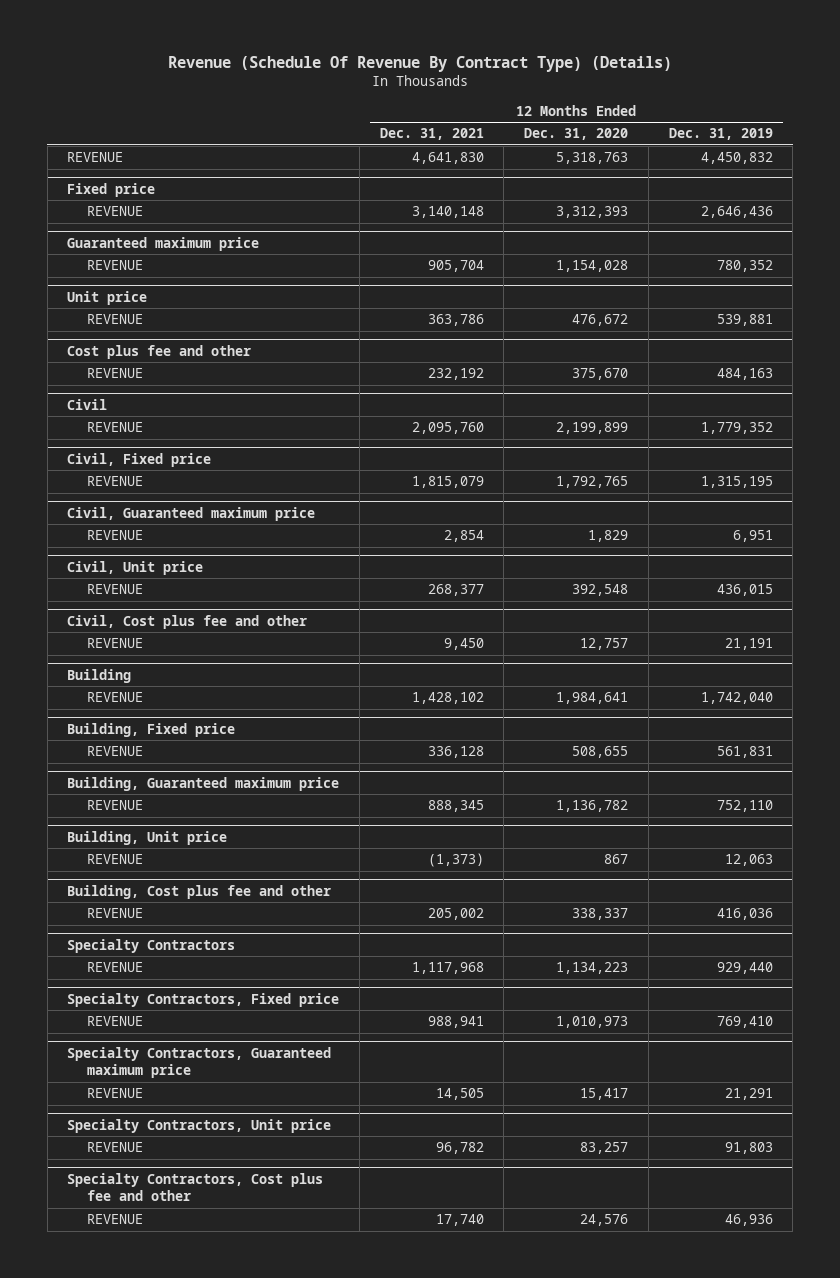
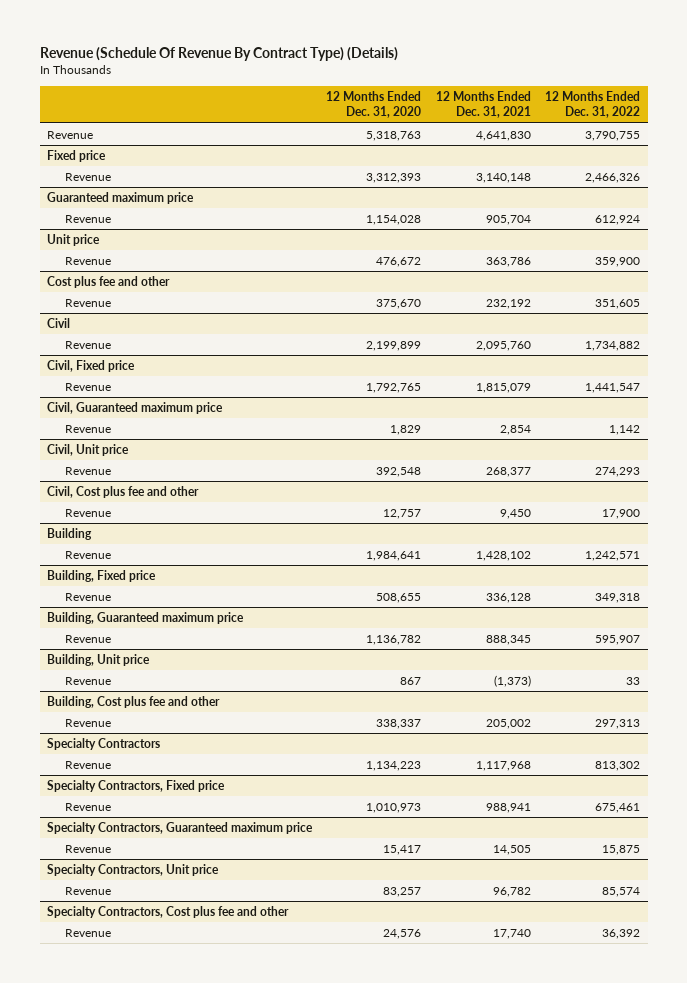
- | 12 Months Ended Dec. 31, 2021 | 12 Months Ended Dec. 31, 2020 | 12 Months Ended Dec. 31, 2019
+ | 12 Months Ended Dec. 31, 2020 | 12 Months Ended Dec. 31, 2021 | 12 Months Ended Dec. 31, 2022
- REVENUE | 4,641,830 | 5,318,763 | 4,450,832
+ Revenue | 5,318,763 | 4,641,830 | 3,790,755
@ Fixed price
- REVENUE | 3,140,148 | 3,312,393 | 2,646,436
+ Revenue | 3,312,393 | 3,140,148 | 2,466,326
@ Guaranteed maximum price
- REVENUE | 905,704 | 1,154,028 | 780,352
+ Revenue | 1,154,028 | 905,704 | 612,924
@ Unit price
- REVENUE | 363,786 | 476,672 | 539,881
+ Revenue | 476,672 | 363,786 | 359,900
@ Cost plus fee and other
- REVENUE | 232,192 | 375,670 | 484,163
+ Revenue | 375,670 | 232,192 | 351,605
@ Civil
- REVENUE | 2,095,760 | 2,199,899 | 1,779,352
+ Revenue | 2,199,899 | 2,095,760 | 1,734,882
@ Civil, Fixed price
- REVENUE | 1,815,079 | 1,792,765 | 1,315,195
+ Revenue | 1,792,765 | 1,815,079 | 1,441,547
@ Civil, Guaranteed maximum price
- REVENUE | 2,854 | 1,829 | 6,951
+ Revenue | 1,829 | 2,854 | 1,142
@ Civil, Unit price
- REVENUE | 268,377 | 392,548 | 436,015
+ Revenue | 392,548 | 268,377 | 274,293
@ Civil, Cost plus fee and other
- REVENUE | 9,450 | 12,757 | 21,191
+ Revenue | 12,757 | 9,450 | 17,900
@ Building
- REVENUE | 1,428,102 | 1,984,641 | 1,742,040
+ Revenue | 1,984,641 | 1,428,102 | 1,242,571
@ Building, Fixed price
- REVENUE | 336,128 | 508,655 | 561,831
+ Revenue | 508,655 | 336,128 | 349,318
@ Building, Guaranteed maximum price
- REVENUE | 888,345 | 1,136,782 | 752,110
+ Revenue | 1,136,782 | 888,345 | 595,907
@ Building, Unit price
- REVENUE | (1,373) | 867 | 12,063
+ Revenue | 867 | (1,373) | 33
@ Building, Cost plus fee and other
- REVENUE | 205,002 | 338,337 | 416,036
+ Revenue | 338,337 | 205,002 | 297,313
@ Specialty Contractors
- REVENUE | 1,117,968 | 1,134,223 | 929,440
+ Revenue | 1,134,223 | 1,117,968 | 813,302
@ Specialty Contractors, Fixed price
- REVENUE | 988,941 | 1,010,973 | 769,410
+ Revenue | 1,010,973 | 988,941 | 675,461
@ Specialty Contractors, Guaranteed maximum price
- REVENUE | 14,505 | 15,417 | 21,291
+ Revenue | 15,417 | 14,505 | 15,875
@ Specialty Contractors, Unit price
- REVENUE | 96,782 | 83,257 | 91,803
+ Revenue | 83,257 | 96,782 | 85,574
@ Specialty Contractors, Cost plus fee and other
- REVENUE | 17,740 | 24,576 | 46,936
+ Revenue | 24,576 | 17,740 | 36,392

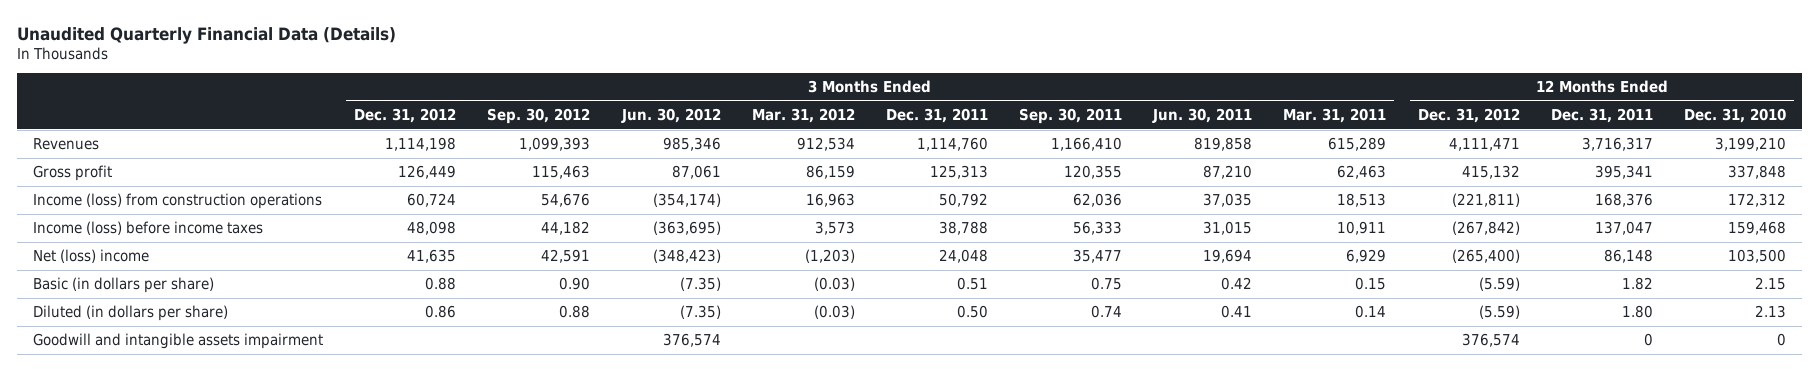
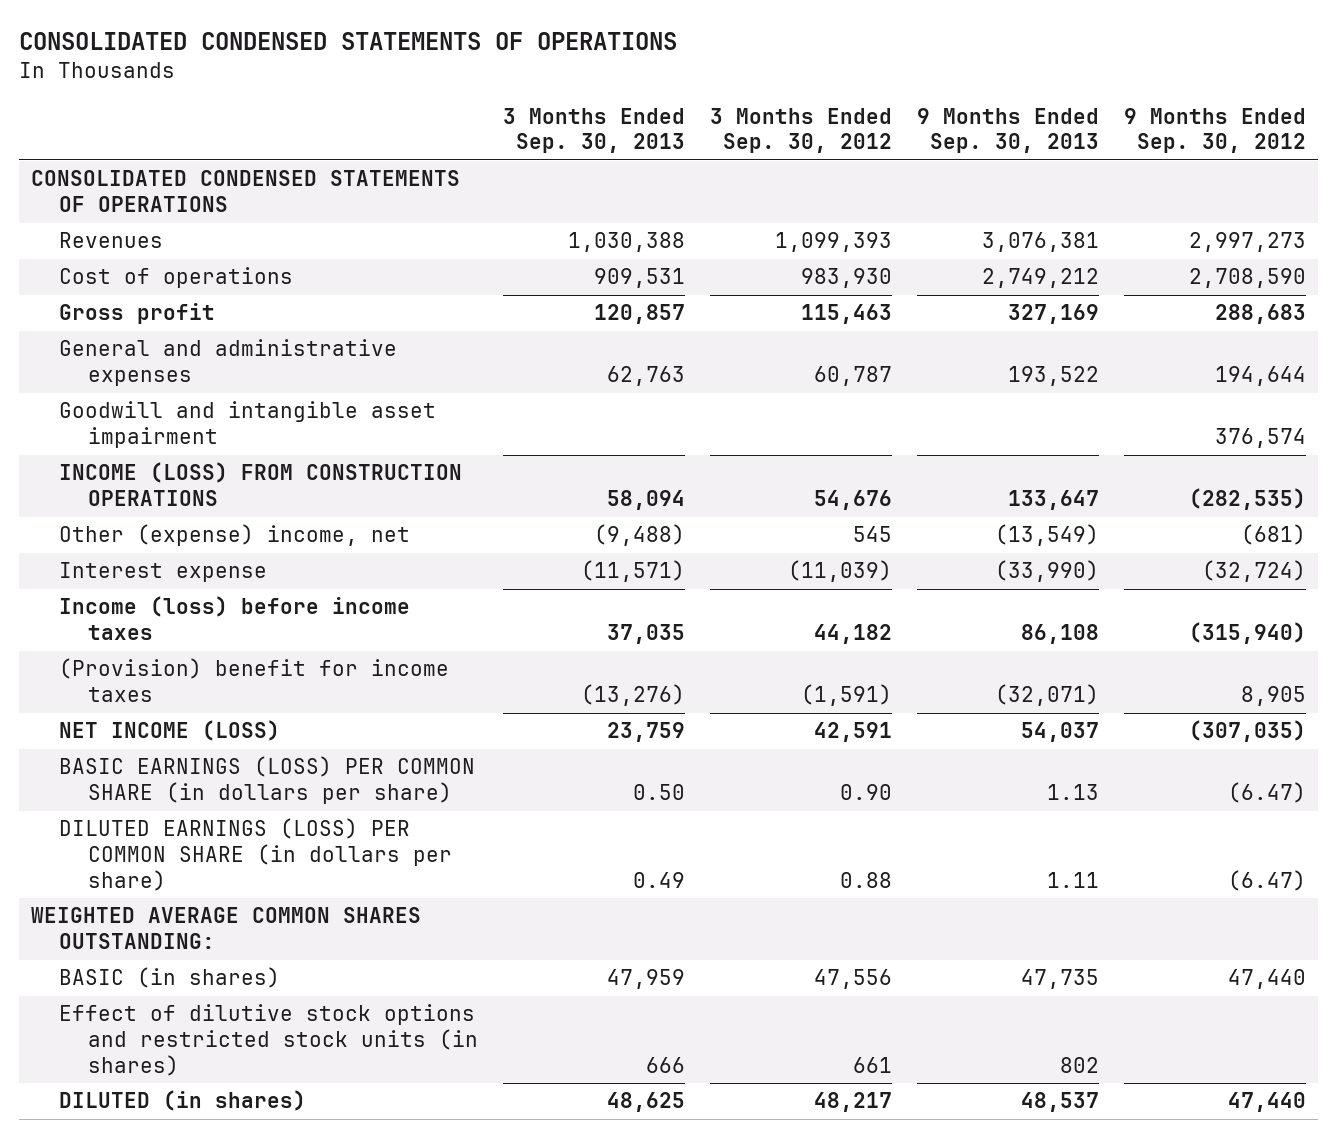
- Unaudited Quarterly Financial Data (Details)
+ CONSOLIDATED CONDENSED STATEMENTS OF OPERATIONS
- | 3 Months Ended Dec. 31, 2012 | 3 Months Ended Sep. 30, 2012 | 3 Months Ended Jun. 30, 2012 | 3 Months Ended Mar. 31, 2012 | 3 Months Ended Dec. 31, 2011 | 3 Months Ended Sep. 30, 2011 | 3 Months Ended Jun. 30, 2011 | 3 Months Ended Mar. 31, 2011 | 12 Months Ended Dec. 31, 2012 | 12 Months Ended Dec. 31, 2011 | 12 Months Ended Dec. 31, 2010
+ | 3 Months Ended Sep. 30, 2013 | 3 Months Ended Sep. 30, 2012 | 9 Months Ended Sep. 30, 2013 | 9 Months Ended Sep. 30, 2012
+ CONSOLIDATED CONDENSED STATEMENTS OF OPERATIONS
+ Cost of operations | 909,531 | 983,930 | 2,749,212 | 2,708,590
- Income (loss) from construction operations | 60,724 | 54,676 | (354,174) | 16,963 | 50,792 | 62,036 | 37,035 | 18,513 | (221,811) | 168,376 | 172,312
+ General and administrative expenses | 62,763 | 60,787 | 193,522 | 194,644
+ Goodwill and intangible asset impairment | | | | 376,574
+ INCOME (LOSS) FROM CONSTRUCTION OPERATIONS | 58,094 | 54,676 | 133,647 | (282,535)
+ Other (expense) income, net | (9,488) | 545 | (13,549) | (681)
+ Interest expense | (11,571) | (11,039) | (33,990) | (32,724)
- Net (loss) income | 41,635 | 42,591 | (348,423) | (1,203) | 24,048 | 35,477 | 19,694 | 6,929 | (265,400) | 86,148 | 103,500
- Basic (in dollars per share) | 0.88 | 0.90 | (7.35) | (0.03) | 0.51 | 0.75 | 0.42 | 0.15 | (5.59) | 1.82 | 2.15
- Diluted (in dollars per share) | 0.86 | 0.88 | (7.35) | (0.03) | 0.50 | 0.74 | 0.41 | 0.14 | (5.59) | 1.80 | 2.13
- Goodwill and intangible assets impairment | | | 376,574 | | | | | | 376,574 | 0 | 0
+ (Provision) benefit for income taxes | (13,276) | (1,591) | (32,071) | 8,905
+ NET INCOME (LOSS) | 23,759 | 42,591 | 54,037 | (307,035)
+ BASIC EARNINGS (LOSS) PER COMMON SHARE (in dollars per share) | 0.50 | 0.90 | 1.13 | (6.47)
+ DILUTED EARNINGS (LOSS) PER COMMON SHARE (in dollars per share) | 0.49 | 0.88 | 1.11 | (6.47)
+ WEIGHTED AVERAGE COMMON SHARES OUTSTANDING:
+ BASIC (in shares) | 47,959 | 47,556 | 47,735 | 47,440
+ Effect of dilutive stock options and restricted stock units (in shares) | 666 | 661 | 802 |
+ DILUTED (in shares) | 48,625 | 48,217 | 48,537 | 47,440

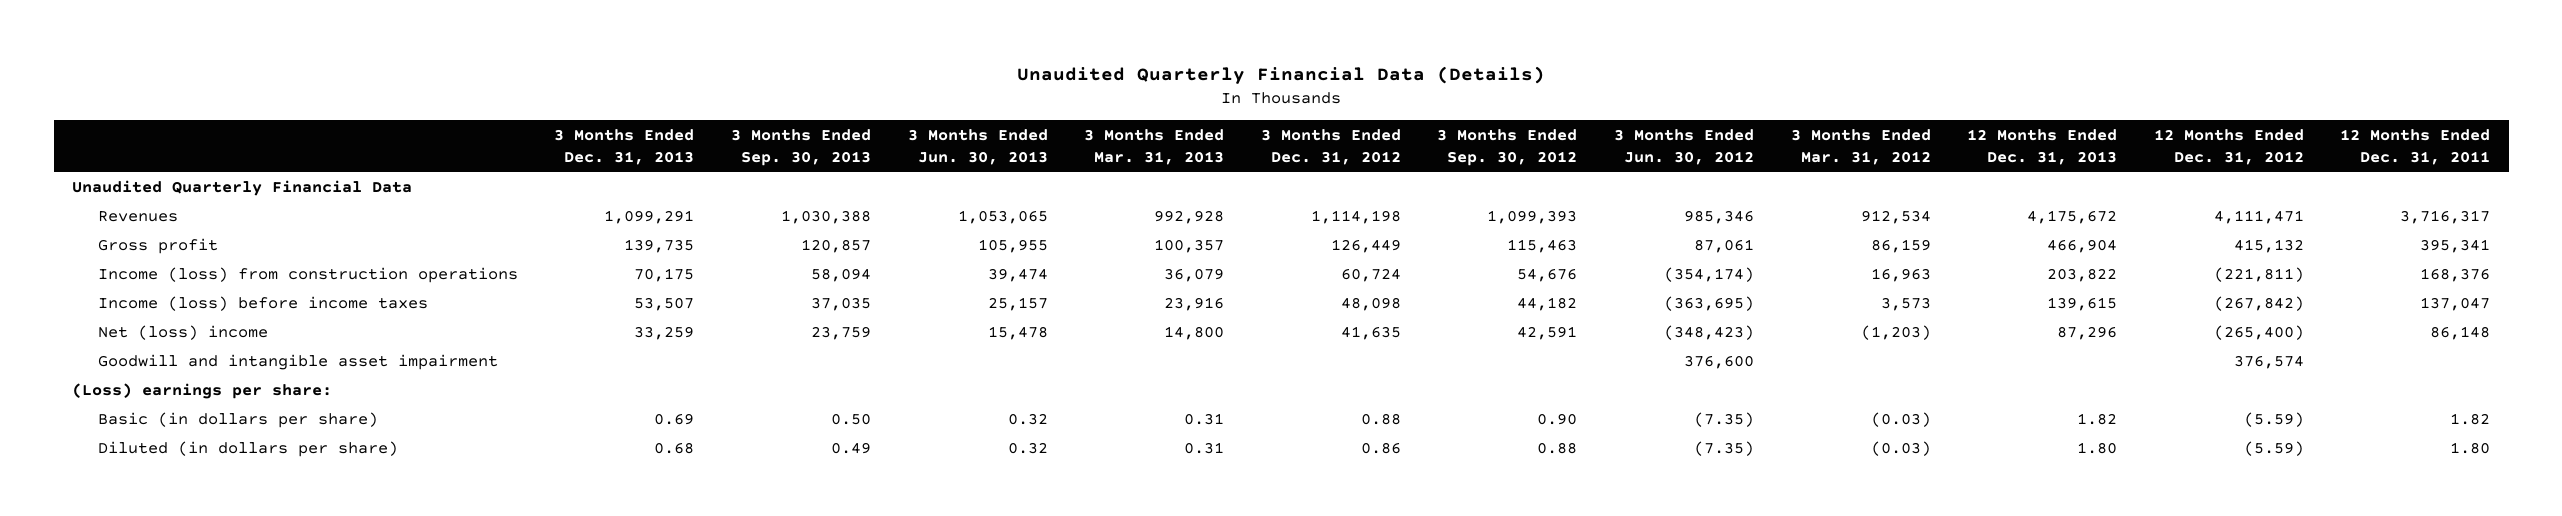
- CONSOLIDATED CONDENSED STATEMENTS OF OPERATIONS
+ Unaudited Quarterly Financial Data (Details)
- | 3 Months Ended Sep. 30, 2013 | 3 Months Ended Sep. 30, 2012 | 9 Months Ended Sep. 30, 2013 | 9 Months Ended Sep. 30, 2012
+ | 3 Months Ended Dec. 31, 2013 | 3 Months Ended Sep. 30, 2013 | 3 Months Ended Jun. 30, 2013 | 3 Months Ended Mar. 31, 2013 | 3 Months Ended Dec. 31, 2012 | 3 Months Ended Sep. 30, 2012 | 3 Months Ended Jun. 30, 2012 | 3 Months Ended Mar. 31, 2012 | 12 Months Ended Dec. 31, 2013 | 12 Months Ended Dec. 31, 2012 | 12 Months Ended Dec. 31, 2011
- CONSOLIDATED CONDENSED STATEMENTS OF OPERATIONS
+ Unaudited Quarterly Financial Data
- Cost of operations | 909,531 | 983,930 | 2,749,212 | 2,708,590
- General and administrative expenses | 62,763 | 60,787 | 193,522 | 194,644
- INCOME (LOSS) FROM CONSTRUCTION OPERATIONS | 58,094 | 54,676 | 133,647 | (282,535)
- Other (expense) income, net | (9,488) | 545 | (13,549) | (681)
- Interest expense | (11,571) | (11,039) | (33,990) | (32,724)
+ Income (loss) from construction operations | 70,175 | 58,094 | 39,474 | 36,079 | 60,724 | 54,676 | (354,174) | 16,963 | 203,822 | (221,811) | 168,376
- (Provision) benefit for income taxes | (13,276) | (1,591) | (32,071) | 8,905
- NET INCOME (LOSS) | 23,759 | 42,591 | 54,037 | (307,035)
- BASIC EARNINGS (LOSS) PER COMMON SHARE (in dollars per share) | 0.50 | 0.90 | 1.13 | (6.47)
- DILUTED EARNINGS (LOSS) PER COMMON SHARE (in dollars per share) | 0.49 | 0.88 | 1.11 | (6.47)
- WEIGHTED AVERAGE COMMON SHARES OUTSTANDING:
- BASIC (in shares) | 47,959 | 47,556 | 47,735 | 47,440
- Effect of dilutive stock options and restricted stock units (in shares) | 666 | 661 | 802 |
- DILUTED (in shares) | 48,625 | 48,217 | 48,537 | 47,440
+ Net (loss) income | 33,259 | 23,759 | 15,478 | 14,800 | 41,635 | 42,591 | (348,423) | (1,203) | 87,296 | (265,400) | 86,148
moved down: Goodwill and intangible asset impairment | | | | | | | 376,600 | | | 376,574 |
+ (Loss) earnings per share:
+ Basic (in dollars per share) | 0.69 | 0.50 | 0.32 | 0.31 | 0.88 | 0.90 | (7.35) | (0.03) | 1.82 | (5.59) | 1.82
+ Diluted (in dollars per share) | 0.68 | 0.49 | 0.32 | 0.31 | 0.86 | 0.88 | (7.35) | (0.03) | 1.80 | (5.59) | 1.80

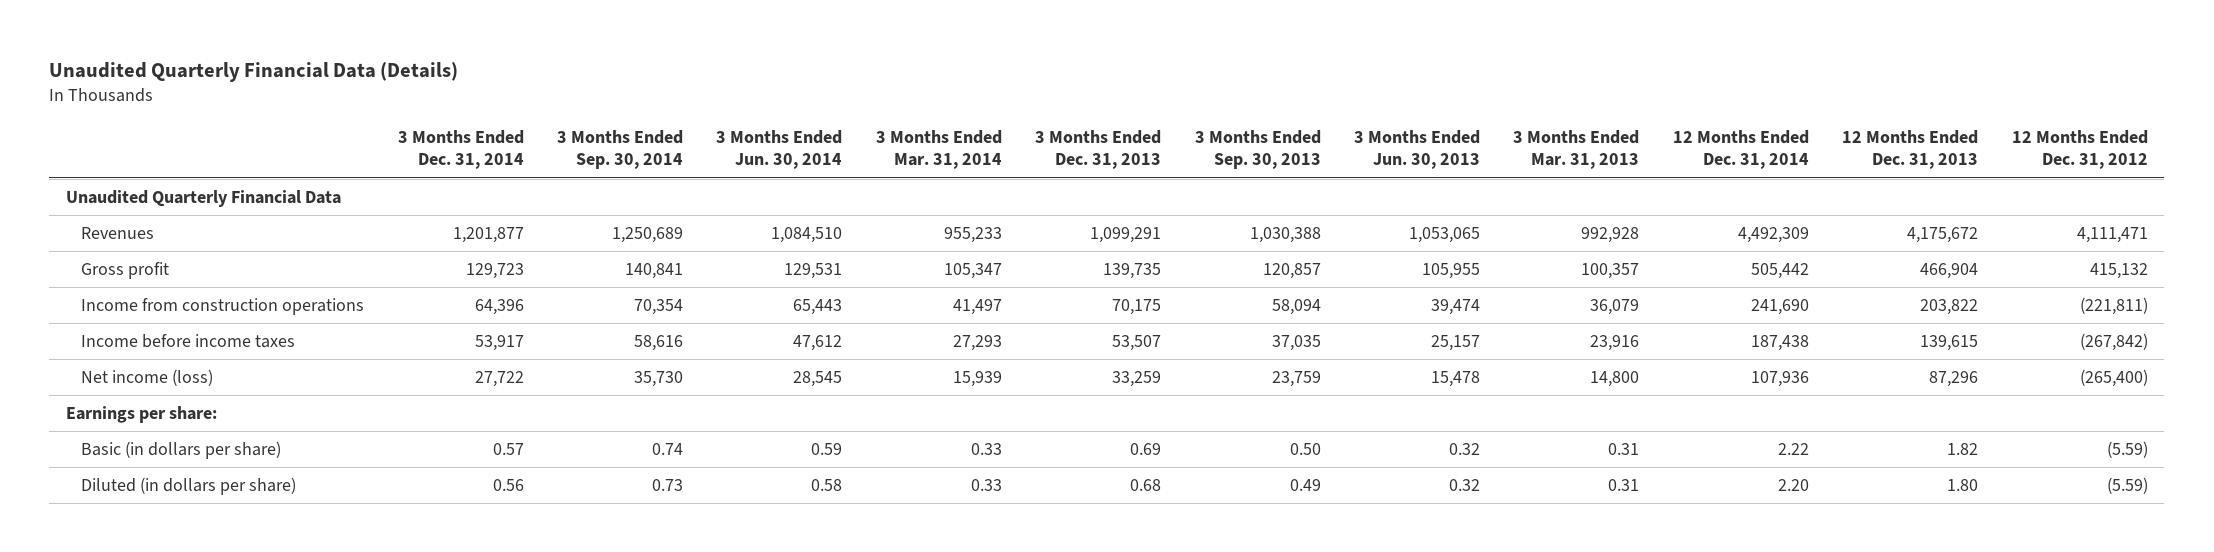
- | 3 Months Ended Dec. 31, 2013 | 3 Months Ended Sep. 30, 2013 | 3 Months Ended Jun. 30, 2013 | 3 Months Ended Mar. 31, 2013 | 3 Months Ended Dec. 31, 2012 | 3 Months Ended Sep. 30, 2012 | 3 Months Ended Jun. 30, 2012 | 3 Months Ended Mar. 31, 2012 | 12 Months Ended Dec. 31, 2013 | 12 Months Ended Dec. 31, 2012 | 12 Months Ended Dec. 31, 2011
+ | 3 Months Ended Dec. 31, 2014 | 3 Months Ended Sep. 30, 2014 | 3 Months Ended Jun. 30, 2014 | 3 Months Ended Mar. 31, 2014 | 3 Months Ended Dec. 31, 2013 | 3 Months Ended Sep. 30, 2013 | 3 Months Ended Jun. 30, 2013 | 3 Months Ended Mar. 31, 2013 | 12 Months Ended Dec. 31, 2014 | 12 Months Ended Dec. 31, 2013 | 12 Months Ended Dec. 31, 2012
- Income (loss) from construction operations | 70,175 | 58,094 | 39,474 | 36,079 | 60,724 | 54,676 | (354,174) | 16,963 | 203,822 | (221,811) | 168,376
- Income (loss) before income taxes | 53,507 | 37,035 | 25,157 | 23,916 | 48,098 | 44,182 | (363,695) | 3,573 | 139,615 | (267,842) | 137,047
- Net (loss) income | 33,259 | 23,759 | 15,478 | 14,800 | 41,635 | 42,591 | (348,423) | (1,203) | 87,296 | (265,400) | 86,148
- Goodwill and intangible asset impairment | | | | | | | 376,600 | | | 376,574 |
- (Loss) earnings per share:
+ Income from construction operations | 64,396 | 70,354 | 65,443 | 41,497 | 70,175 | 58,094 | 39,474 | 36,079 | 241,690 | 203,822 | (221,811)
+ Income before income taxes | 53,917 | 58,616 | 47,612 | 27,293 | 53,507 | 37,035 | 25,157 | 23,916 | 187,438 | 139,615 | (267,842)
+ Net income (loss) | 27,722 | 35,730 | 28,545 | 15,939 | 33,259 | 23,759 | 15,478 | 14,800 | 107,936 | 87,296 | (265,400)
+ Earnings per share:

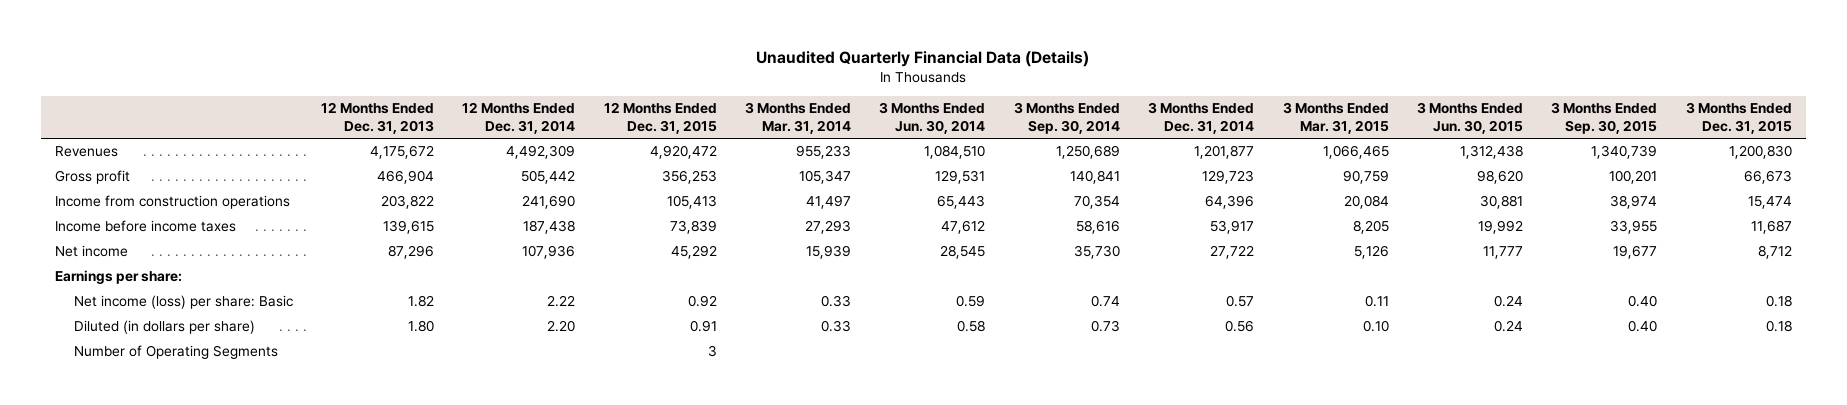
- | 3 Months Ended Dec. 31, 2014 | 3 Months Ended Sep. 30, 2014 | 3 Months Ended Jun. 30, 2014 | 3 Months Ended Mar. 31, 2014 | 3 Months Ended Dec. 31, 2013 | 3 Months Ended Sep. 30, 2013 | 3 Months Ended Jun. 30, 2013 | 3 Months Ended Mar. 31, 2013 | 12 Months Ended Dec. 31, 2014 | 12 Months Ended Dec. 31, 2013 | 12 Months Ended Dec. 31, 2012
+ | 12 Months Ended Dec. 31, 2013 | 12 Months Ended Dec. 31, 2014 | 12 Months Ended Dec. 31, 2015 | 3 Months Ended Mar. 31, 2014 | 3 Months Ended Jun. 30, 2014 | 3 Months Ended Sep. 30, 2014 | 3 Months Ended Dec. 31, 2014 | 3 Months Ended Mar. 31, 2015 | 3 Months Ended Jun. 30, 2015 | 3 Months Ended Sep. 30, 2015 | 3 Months Ended Dec. 31, 2015
- Unaudited Quarterly Financial Data
- Net income (loss) | 27,722 | 35,730 | 28,545 | 15,939 | 33,259 | 23,759 | 15,478 | 14,800 | 107,936 | 87,296 | (265,400)
+ Net income | 87,296 | 107,936 | 45,292 | 15,939 | 28,545 | 35,730 | 27,722 | 5,126 | 11,777 | 19,677 | 8,712
- Basic (in dollars per share) | 0.57 | 0.74 | 0.59 | 0.33 | 0.69 | 0.50 | 0.32 | 0.31 | 2.22 | 1.82 | (5.59)
+ Net income (loss) per share: Basic | 1.82 | 2.22 | 0.92 | 0.33 | 0.59 | 0.74 | 0.57 | 0.11 | 0.24 | 0.40 | 0.18
+ Number of Operating Segments | | | 3 | | | | | | | |

